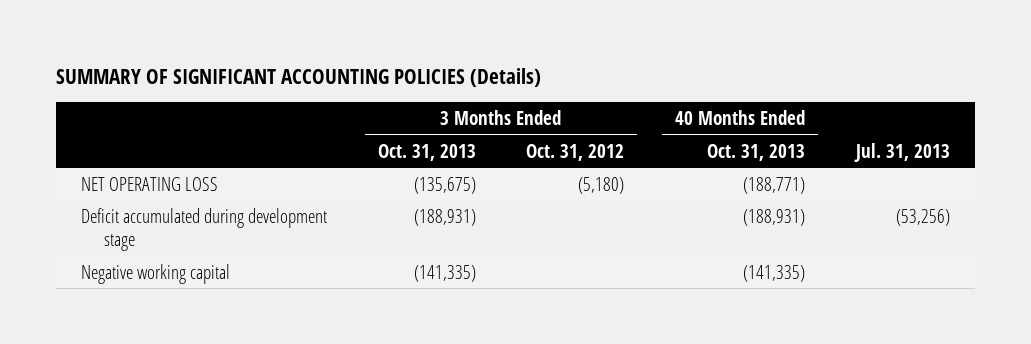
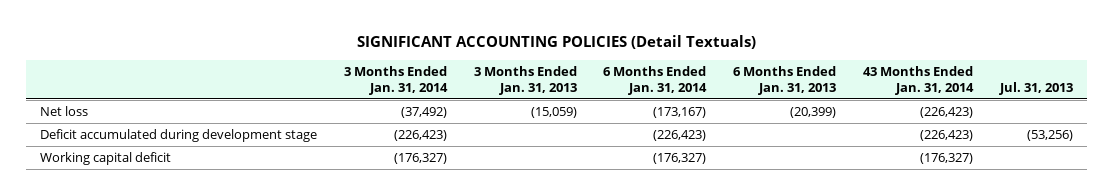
- SUMMARY OF SIGNIFICANT ACCOUNTING POLICIES (Details)
+ SIGNIFICANT ACCOUNTING POLICIES (Detail Textuals)
- | 3 Months Ended Oct. 31, 2013 | 3 Months Ended Oct. 31, 2012 | 40 Months Ended Oct. 31, 2013 | Jul. 31, 2013
+ | 3 Months Ended Jan. 31, 2014 | 3 Months Ended Jan. 31, 2013 | 6 Months Ended Jan. 31, 2014 | 6 Months Ended Jan. 31, 2013 | 43 Months Ended Jan. 31, 2014 | Jul. 31, 2013
- NET OPERATING LOSS | (135,675) | (5,180) | (188,771) |
+ Net loss | (37,492) | (15,059) | (173,167) | (20,399) | (226,423) |
- Negative working capital | (141,335) | | (141,335) |
+ Working capital deficit | (176,327) | | (176,327) | | (176,327) |

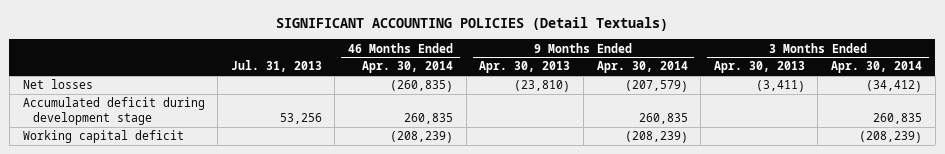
- | 3 Months Ended Jan. 31, 2014 | 3 Months Ended Jan. 31, 2013 | 6 Months Ended Jan. 31, 2014 | 6 Months Ended Jan. 31, 2013 | 43 Months Ended Jan. 31, 2014 | Jul. 31, 2013
+ | Jul. 31, 2013 | 46 Months Ended Apr. 30, 2014 | 9 Months Ended Apr. 30, 2013 | 9 Months Ended Apr. 30, 2014 | 3 Months Ended Apr. 30, 2013 | 3 Months Ended Apr. 30, 2014
- Net loss | (37,492) | (15,059) | (173,167) | (20,399) | (226,423) |
- Deficit accumulated during development stage | (226,423) | | (226,423) | | (226,423) | (53,256)
+ Net losses | | (260,835) | (23,810) | (207,579) | (3,411) | (34,412)
+ Accumulated deficit during development stage | 53,256 | 260,835 | | 260,835 | | 260,835

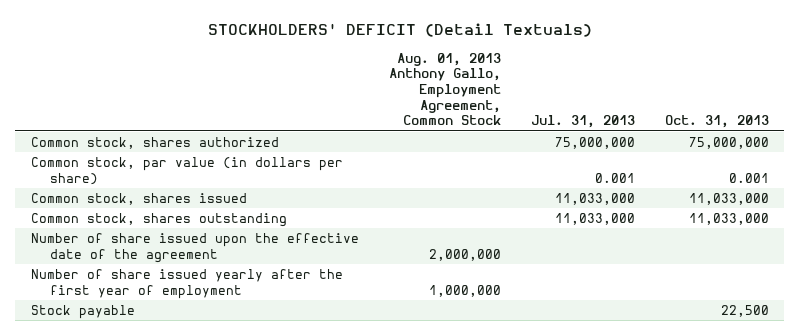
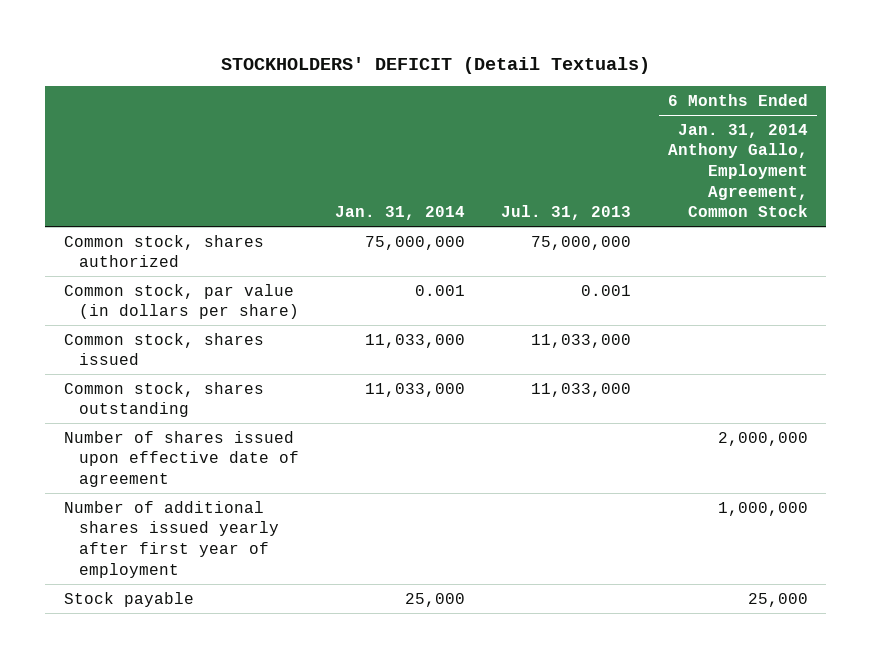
- | Aug. 01, 2013 Anthony Gallo, Employment Agreement, Common Stock | Jul. 31, 2013 | Oct. 31, 2013
+ | Jan. 31, 2014 | Jul. 31, 2013 | 6 Months Ended Jan. 31, 2014 Anthony Gallo, Employment Agreement, Common Stock
- Number of share issued upon the effective date of the agreement | 2,000,000 | |
- Number of share issued yearly after the first year of employment | 1,000,000 | |
+ Number of shares issued upon effective date of agreement | | | 2,000,000
+ Number of additional shares issued yearly after first year of employment | | | 1,000,000

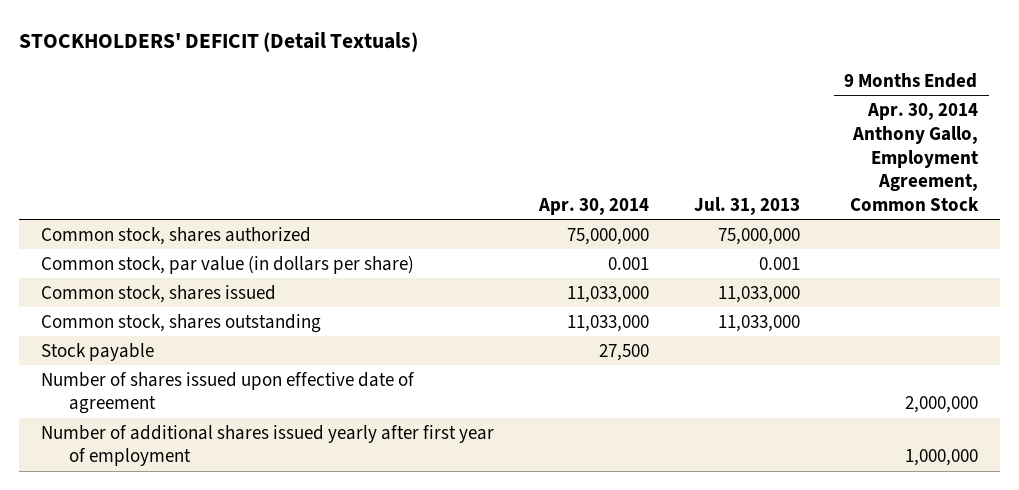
- | Jan. 31, 2014 | Jul. 31, 2013 | 6 Months Ended Jan. 31, 2014 Anthony Gallo, Employment Agreement, Common Stock
+ | Apr. 30, 2014 | Jul. 31, 2013 | 9 Months Ended Apr. 30, 2014 Anthony Gallo, Employment Agreement, Common Stock
moved up: Stock payable | 27,500 | |

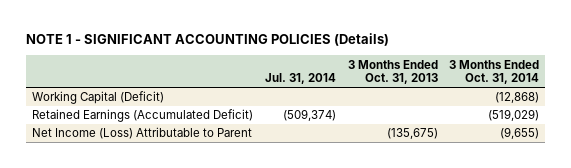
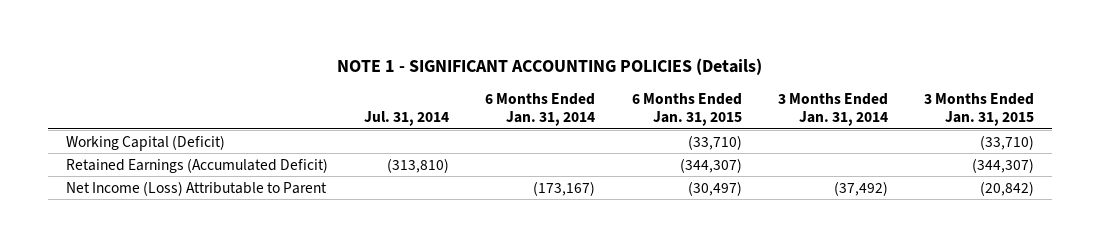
- | Jul. 31, 2014 | 3 Months Ended Oct. 31, 2013 | 3 Months Ended Oct. 31, 2014
+ | Jul. 31, 2014 | 6 Months Ended Jan. 31, 2014 | 6 Months Ended Jan. 31, 2015 | 3 Months Ended Jan. 31, 2014 | 3 Months Ended Jan. 31, 2015
- Retained Earnings (Accumulated Deficit) | (509,374) | | (519,029)
+ Retained Earnings (Accumulated Deficit) | (313,810) | | (344,307) | | (344,307)

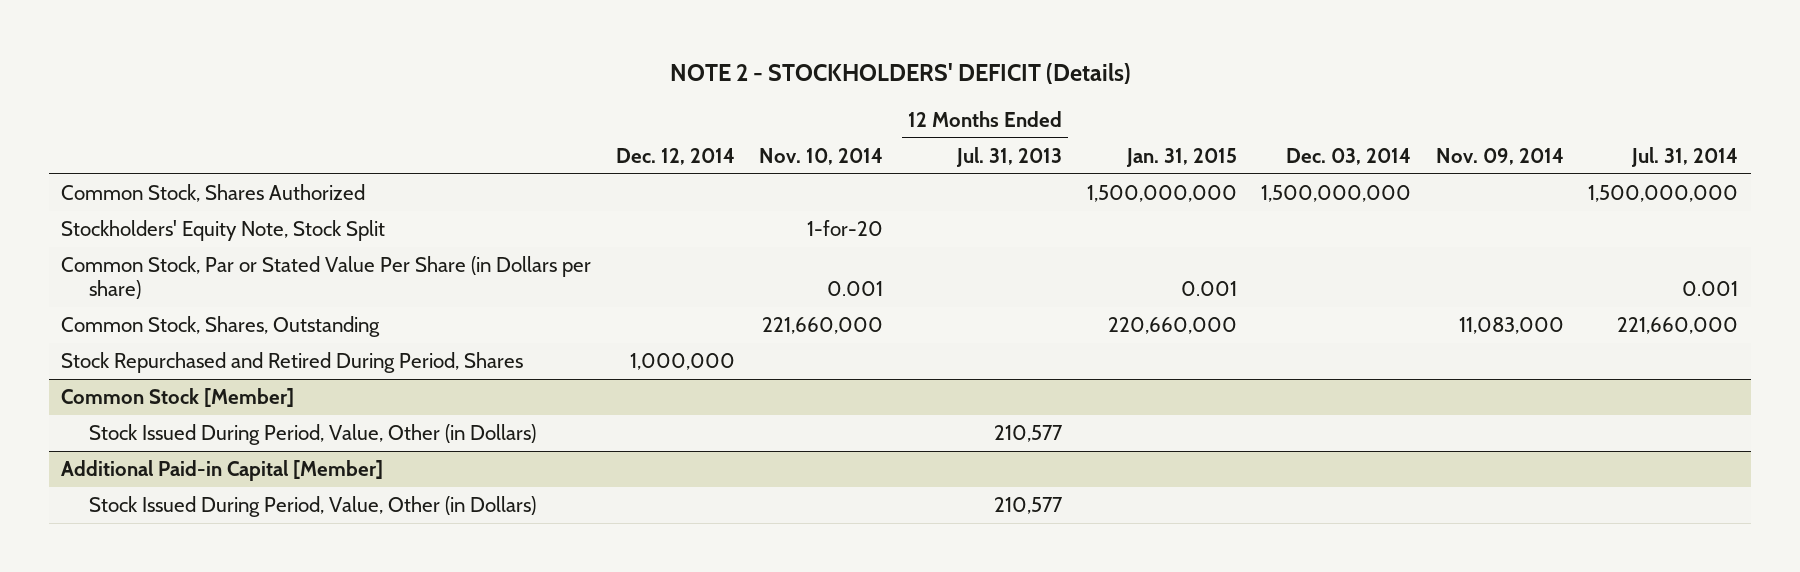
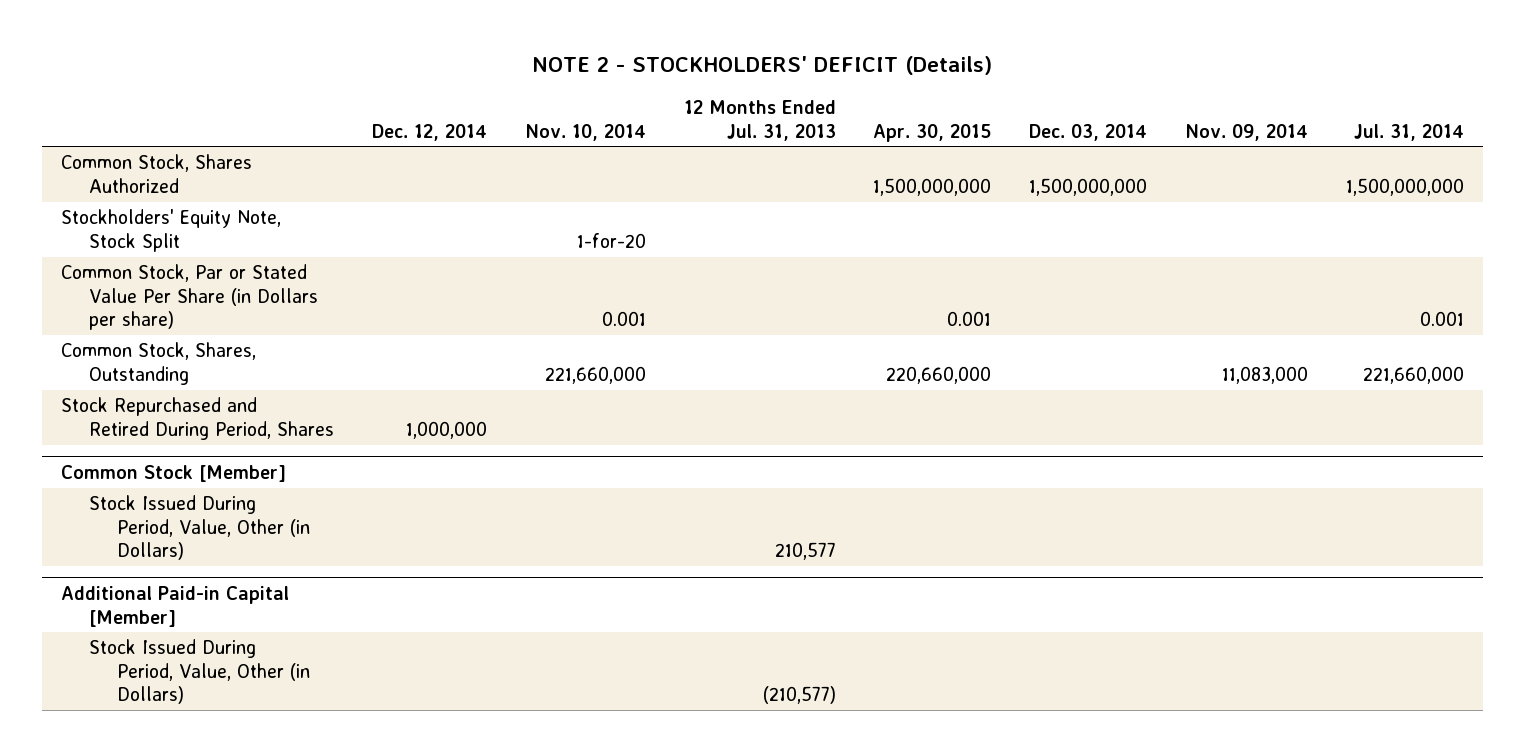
- | Dec. 12, 2014 | Nov. 10, 2014 | 12 Months Ended Jul. 31, 2013 | Jan. 31, 2015 | Dec. 03, 2014 | Nov. 09, 2014 | Jul. 31, 2014
+ | Dec. 12, 2014 | Nov. 10, 2014 | 12 Months Ended Jul. 31, 2013 | Apr. 30, 2015 | Dec. 03, 2014 | Nov. 09, 2014 | Jul. 31, 2014
@ Additional Paid-in Capital [Member]
- Stock Issued During Period, Value, Other (in Dollars) | | | 210,577 | | | |
+ Stock Issued During Period, Value, Other (in Dollars) | | | (210,577) | | | |

